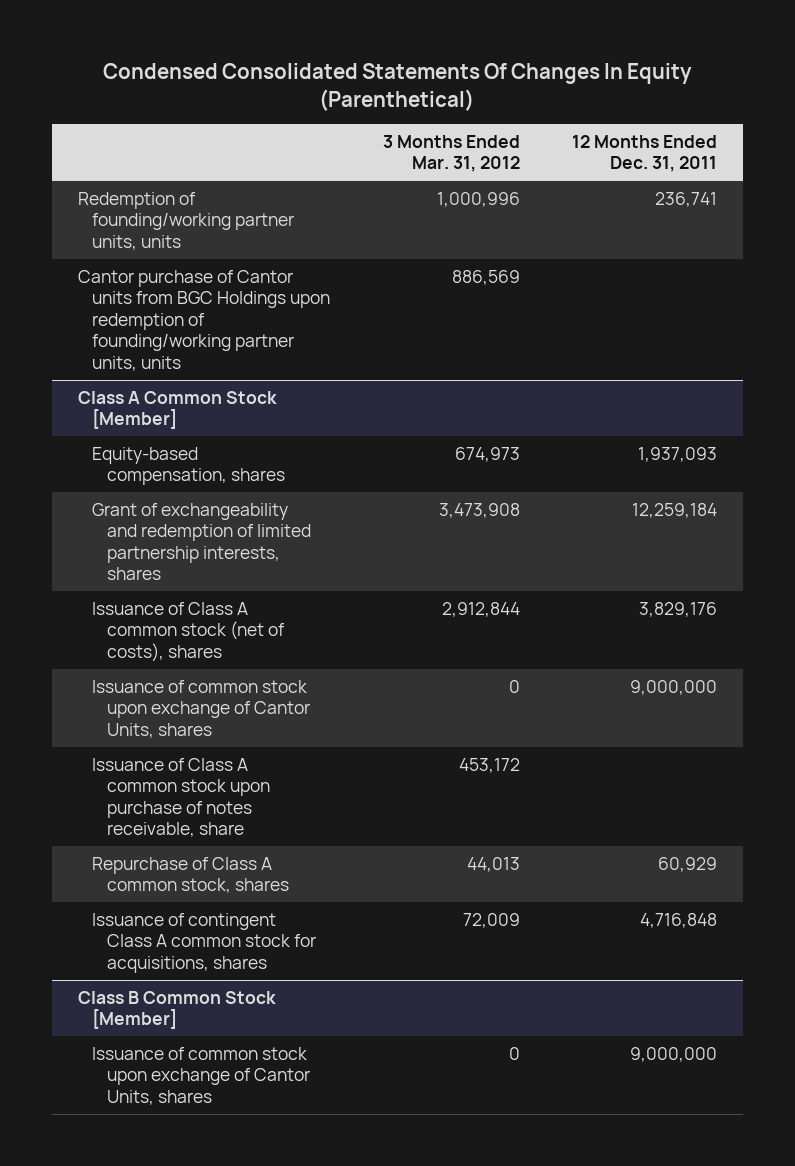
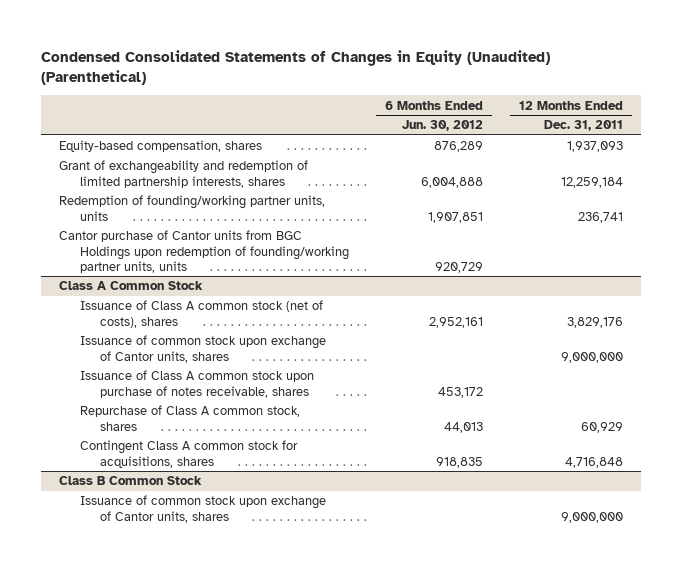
- Condensed Consolidated Statements Of Changes In Equity (Parenthetical)
+ Condensed Consolidated Statements of Changes in Equity (Unaudited) (Parenthetical)
- | 3 Months Ended Mar. 31, 2012 | 12 Months Ended Dec. 31, 2011
+ | 6 Months Ended Jun. 30, 2012 | 12 Months Ended Dec. 31, 2011
- Class A Common Stock [Member]
moved down: Redemption of founding/working partner units, units | 1,907,851 | 236,741
moved down: Cantor purchase of Cantor units from BGC Holdings upon redemption of founding/working partner units, units | 920,729 |
+ Class A Common Stock
- Issuance of common stock upon exchange of Cantor Units, shares | 0 | 9,000,000
- Issuance of Class A common stock upon purchase of notes receivable, share | 453,172 |
+ Issuance of common stock upon exchange of Cantor units, shares | | 9,000,000
+ Issuance of Class A common stock upon purchase of notes receivable, shares | 453,172 |
- Issuance of contingent Class A common stock for acquisitions, shares | 72,009 | 4,716,848
- Class B Common Stock [Member]
- Issuance of common stock upon exchange of Cantor Units, shares | 0 | 9,000,000
+ Contingent Class A common stock for acquisitions, shares | 918,835 | 4,716,848
+ Class B Common Stock
+ Issuance of common stock upon exchange of Cantor units, shares | | 9,000,000

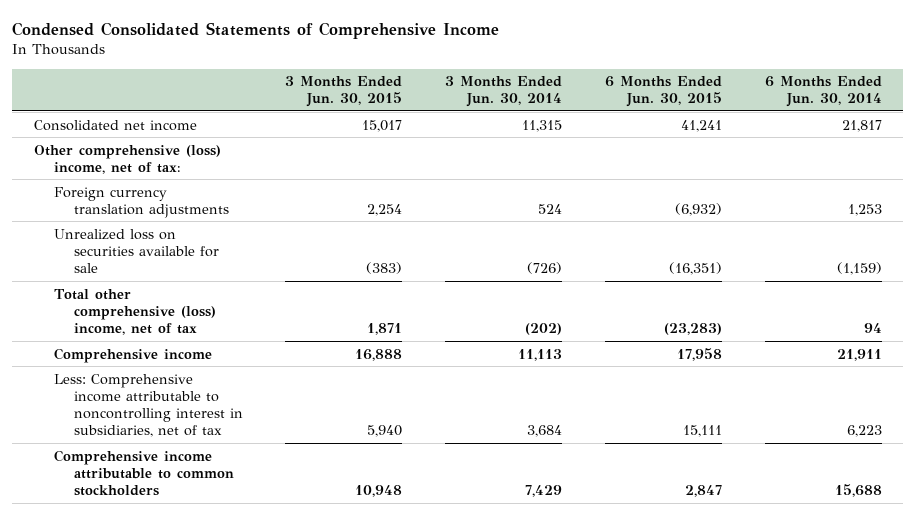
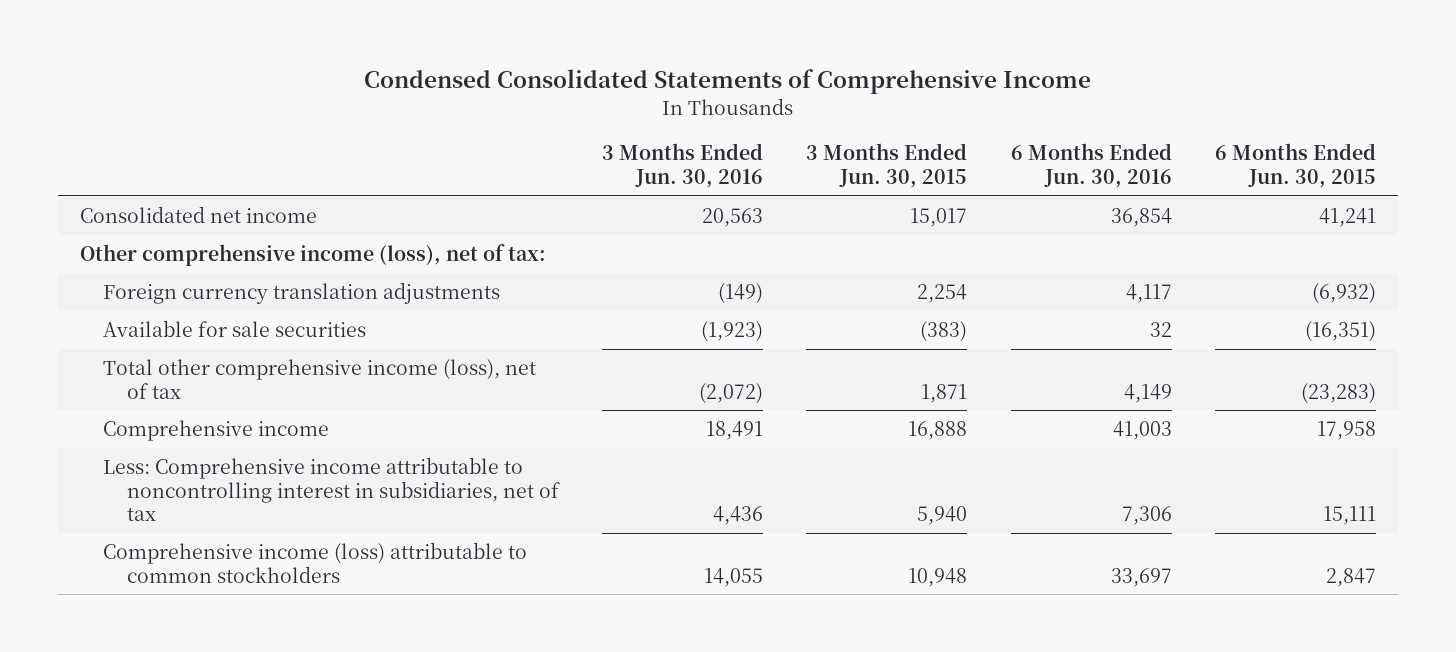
- | 3 Months Ended Jun. 30, 2015 | 3 Months Ended Jun. 30, 2014 | 6 Months Ended Jun. 30, 2015 | 6 Months Ended Jun. 30, 2014
+ | 3 Months Ended Jun. 30, 2016 | 3 Months Ended Jun. 30, 2015 | 6 Months Ended Jun. 30, 2016 | 6 Months Ended Jun. 30, 2015
- Other comprehensive (loss) income, net of tax:
+ Other comprehensive income (loss), net of tax:
- Unrealized loss on securities available for sale | (383) | (726) | (16,351) | (1,159)
- Total other comprehensive (loss) income, net of tax | 1,871 | (202) | (23,283) | 94
+ Available for sale securities | (1,923) | (383) | 32 | (16,351)
+ Total other comprehensive income (loss), net of tax | (2,072) | 1,871 | 4,149 | (23,283)
- Comprehensive income attributable to common stockholders | 10,948 | 7,429 | 2,847 | 15,688
+ Comprehensive income (loss) attributable to common stockholders | 14,055 | 10,948 | 33,697 | 2,847

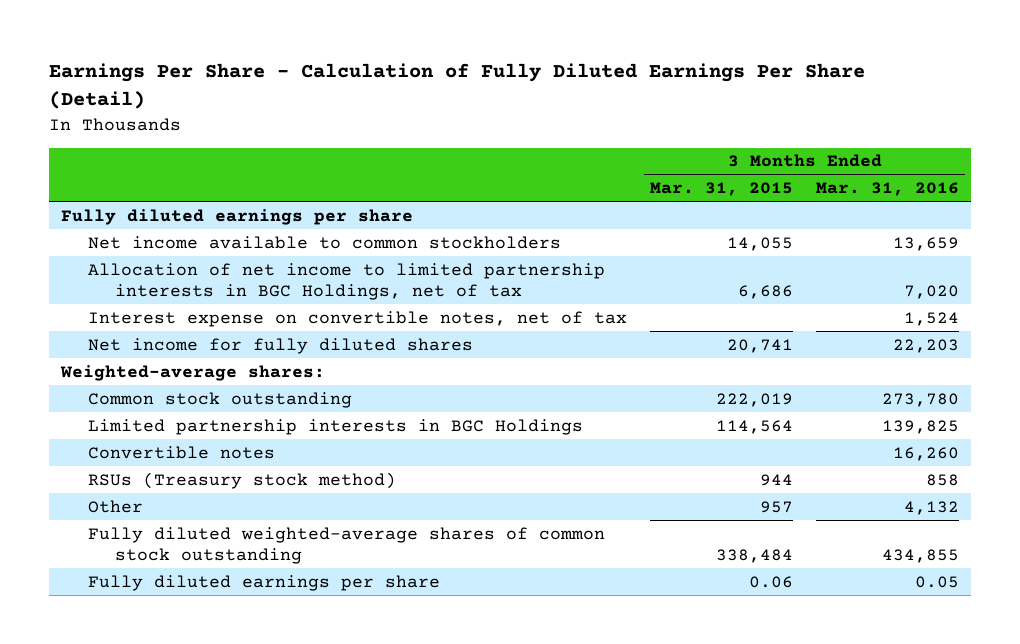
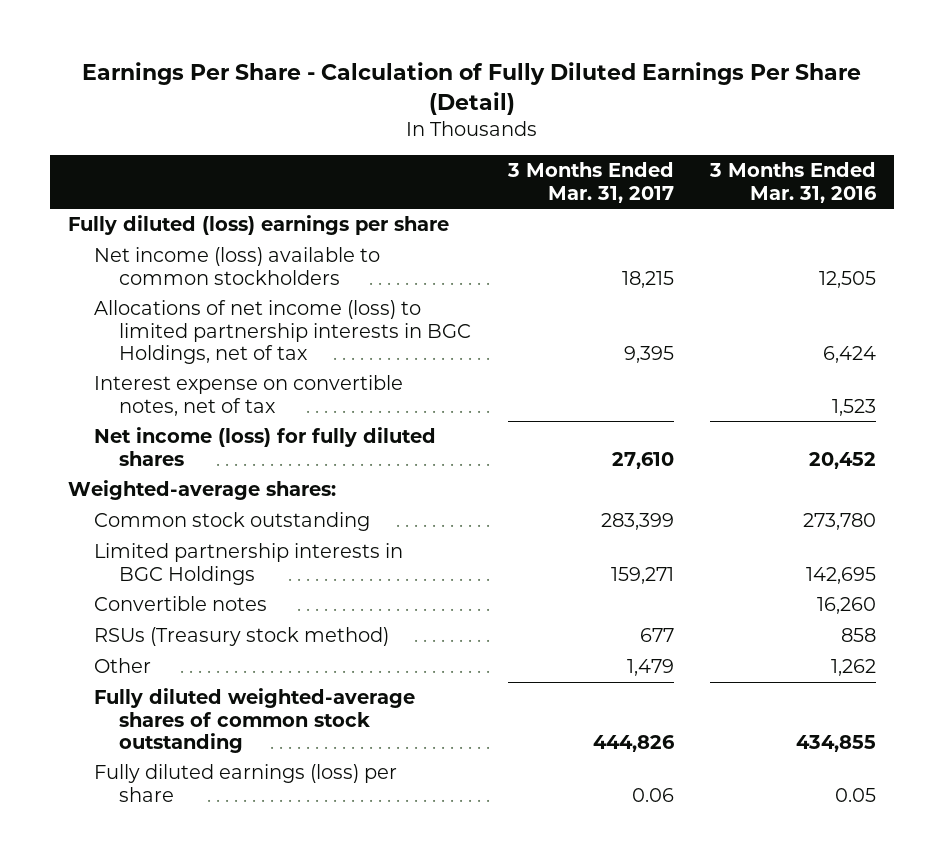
- | 3 Months Ended Mar. 31, 2015 | 3 Months Ended Mar. 31, 2016
+ | 3 Months Ended Mar. 31, 2017 | 3 Months Ended Mar. 31, 2016
- Fully diluted earnings per share
- Net income available to common stockholders | 14,055 | 13,659
- Allocation of net income to limited partnership interests in BGC Holdings, net of tax | 6,686 | 7,020
- Interest expense on convertible notes, net of tax | | 1,524
- Net income for fully diluted shares | 20,741 | 22,203
+ Fully diluted (loss) earnings per share
+ Net income (loss) available to common stockholders | 18,215 | 12,505
+ Allocations of net income (loss) to limited partnership interests in BGC Holdings, net of tax | 9,395 | 6,424
+ Interest expense on convertible notes, net of tax | | 1,523
+ Net income (loss) for fully diluted shares | 27,610 | 20,452
- Limited partnership interests in BGC Holdings | 114,564 | 139,825
+ Limited partnership interests in BGC Holdings | 159,271 | 142,695
- Other | 957 | 4,132
+ Other | 1,479 | 1,262
- Fully diluted earnings per share | 0.06 | 0.05
+ Fully diluted earnings (loss) per share | 0.06 | 0.05

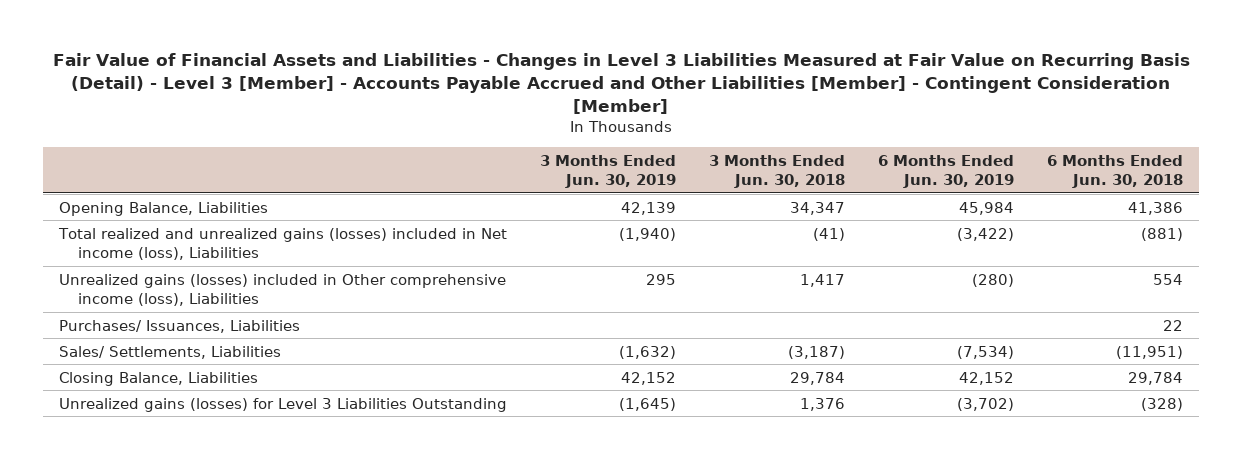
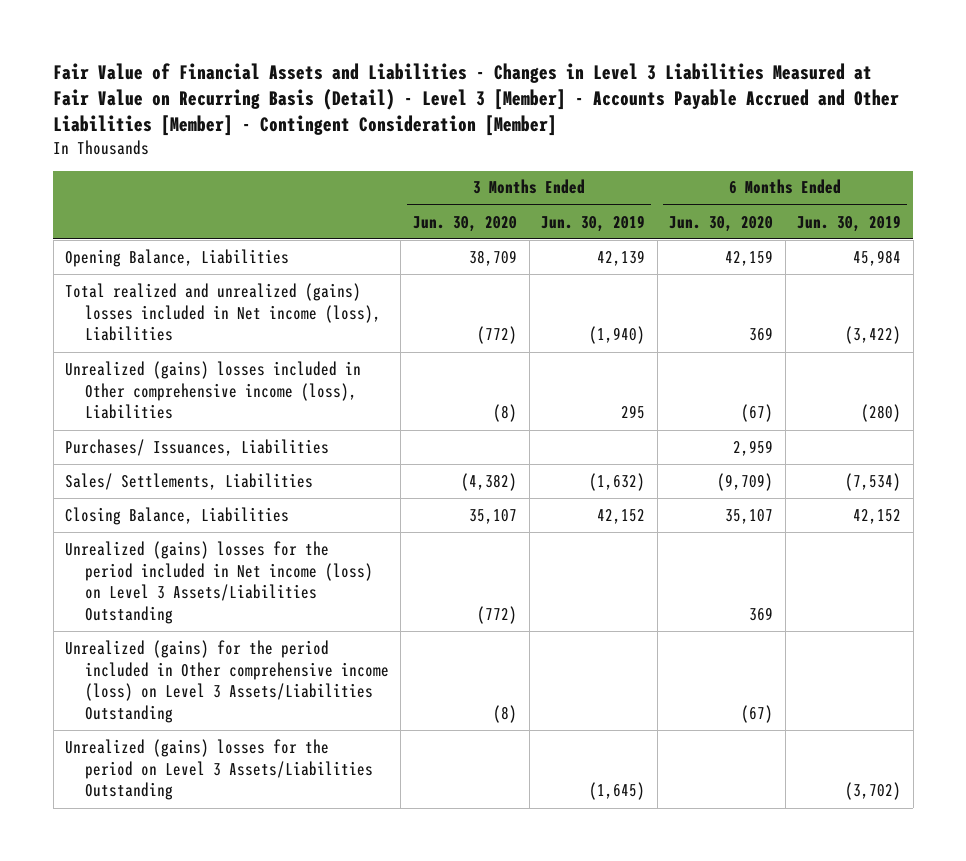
- | 3 Months Ended Jun. 30, 2019 | 3 Months Ended Jun. 30, 2018 | 6 Months Ended Jun. 30, 2019 | 6 Months Ended Jun. 30, 2018
+ | 3 Months Ended Jun. 30, 2020 | 3 Months Ended Jun. 30, 2019 | 6 Months Ended Jun. 30, 2020 | 6 Months Ended Jun. 30, 2019
- Total realized and unrealized gains (losses) included in Net income (loss), Liabilities | (1,940) | (41) | (3,422) | (881)
- Unrealized gains (losses) included in Other comprehensive income (loss), Liabilities | 295 | 1,417 | (280) | 554
+ Total realized and unrealized (gains) losses included in Net income (loss), Liabilities | (772) | (1,940) | 369 | (3,422)
+ Unrealized (gains) losses included in Other comprehensive income (loss), Liabilities | (8) | 295 | (67) | (280)
- Unrealized gains (losses) for Level 3 Liabilities Outstanding | (1,645) | 1,376 | (3,702) | (328)
+ Unrealized (gains) losses for the period included in Net income (loss) on Level 3 Assets/Liabilities Outstanding | (772) | | 369 |
+ Unrealized (gains) for the period included in Other comprehensive income (loss) on Level 3 Assets/Liabilities Outstanding | (8) | | (67) |
+ Unrealized (gains) losses for the period on Level 3 Assets/Liabilities Outstanding | | (1,645) | | (3,702)

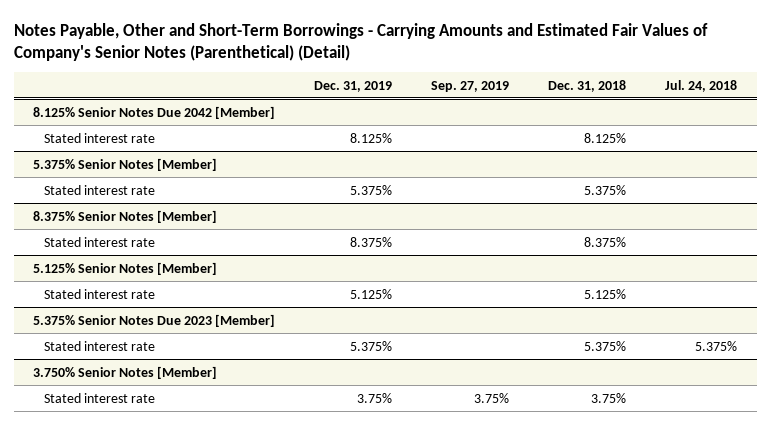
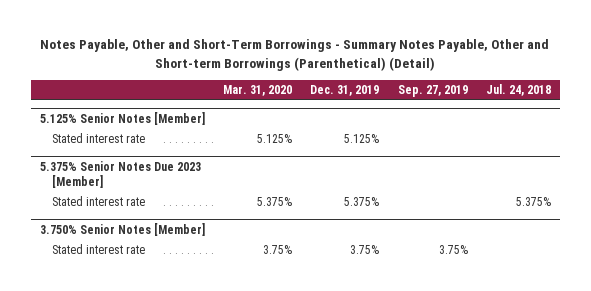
- Notes Payable, Other and Short-Term Borrowings - Carrying Amounts and Estimated Fair Values of Company's Senior Notes (Parenthetical) (Detail)
+ Notes Payable, Other and Short-Term Borrowings - Summary Notes Payable, Other and Short-term Borrowings (Parenthetical) (Detail)
- | Dec. 31, 2019 | Sep. 27, 2019 | Dec. 31, 2018 | Jul. 24, 2018
+ | Mar. 31, 2020 | Dec. 31, 2019 | Sep. 27, 2019 | Jul. 24, 2018
- 8.125% Senior Notes Due 2042 [Member]
- Stated interest rate | 8.125% | | 8.125% |
- 5.375% Senior Notes [Member]
- Stated interest rate | 5.375% | | 5.375% |
- 8.375% Senior Notes [Member]
- Stated interest rate | 8.375% | | 8.375% |

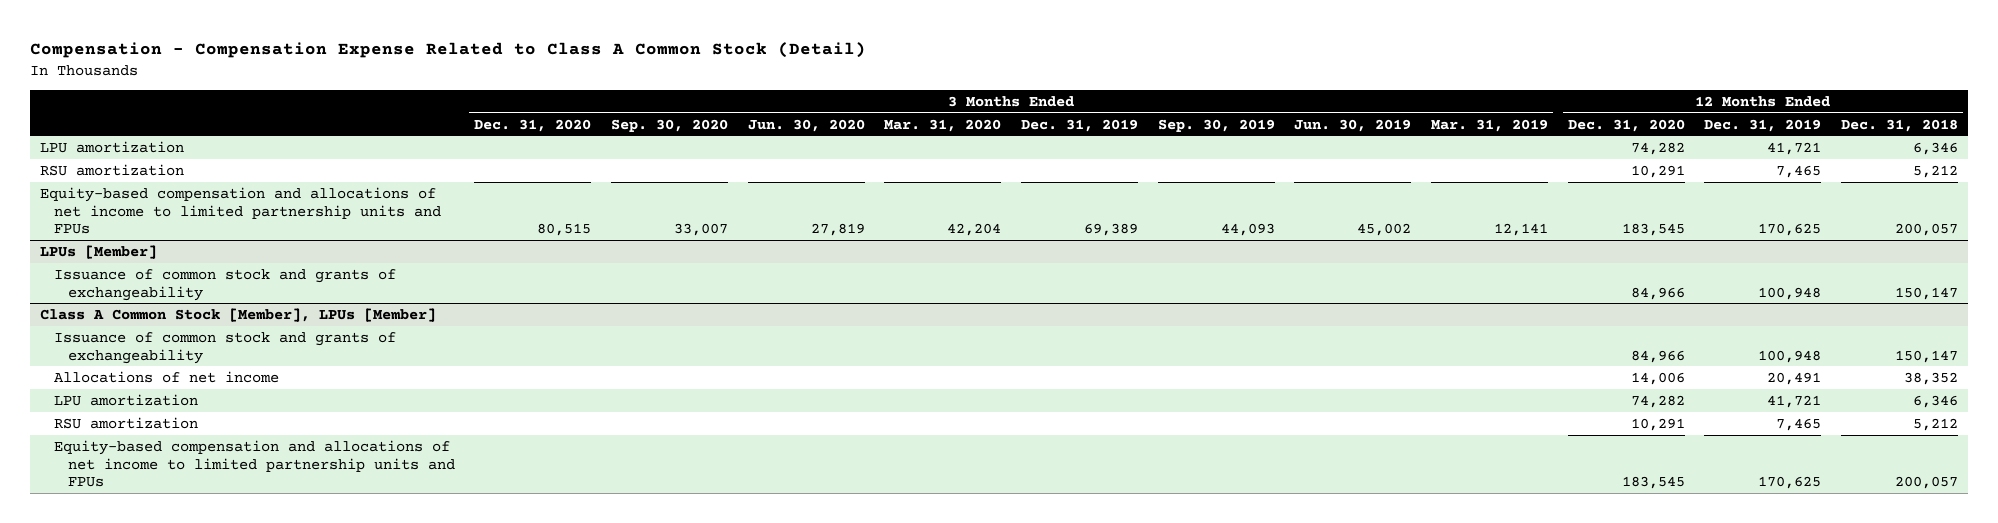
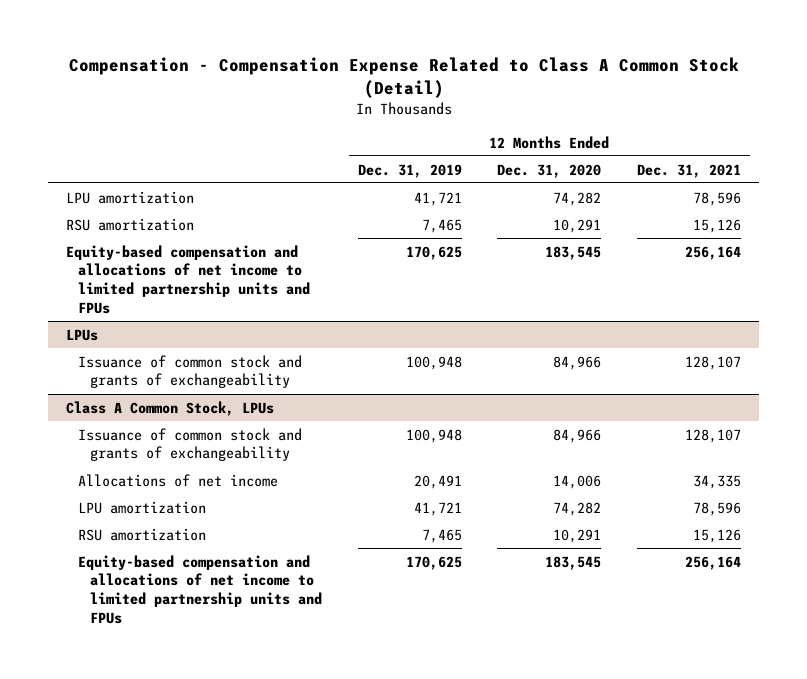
- | 3 Months Ended Dec. 31, 2020 | 3 Months Ended Sep. 30, 2020 | 3 Months Ended Jun. 30, 2020 | 3 Months Ended Mar. 31, 2020 | 3 Months Ended Dec. 31, 2019 | 3 Months Ended Sep. 30, 2019 | 3 Months Ended Jun. 30, 2019 | 3 Months Ended Mar. 31, 2019 | 12 Months Ended Dec. 31, 2020 | 12 Months Ended Dec. 31, 2019 | 12 Months Ended Dec. 31, 2018
+ | 12 Months Ended Dec. 31, 2019 | 12 Months Ended Dec. 31, 2020 | 12 Months Ended Dec. 31, 2021
- LPUs [Member]
+ LPUs
- Class A Common Stock [Member], LPUs [Member]
+ Class A Common Stock, LPUs

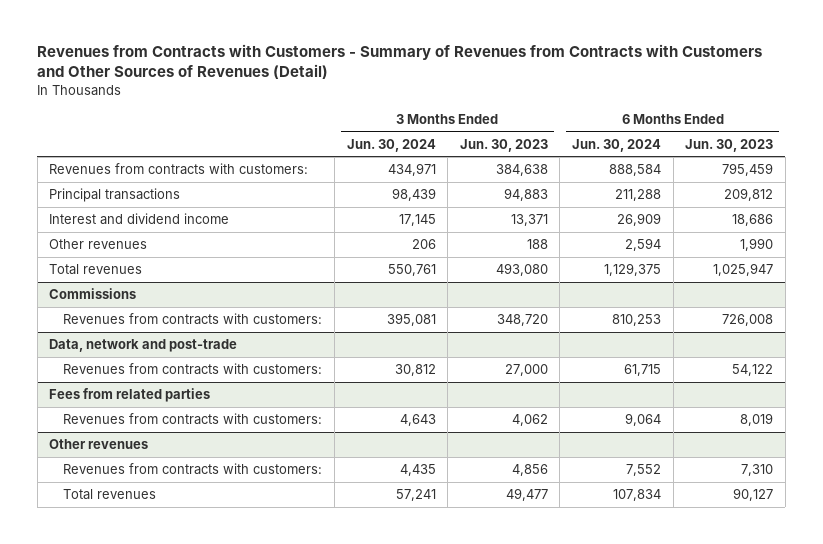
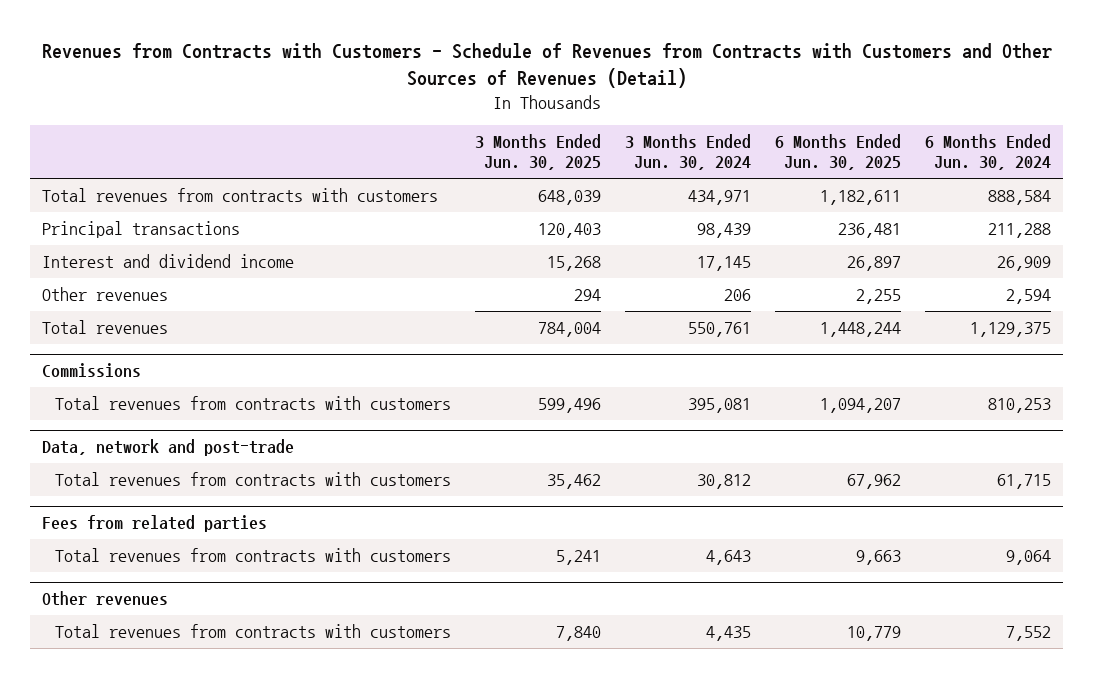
- Revenues from Contracts with Customers - Summary of Revenues from Contracts with Customers and Other Sources of Revenues (Detail)
+ Revenues from Contracts with Customers - Schedule of Revenues from Contracts with Customers and Other Sources of Revenues (Detail)
- | 3 Months Ended Jun. 30, 2024 | 3 Months Ended Jun. 30, 2023 | 6 Months Ended Jun. 30, 2024 | 6 Months Ended Jun. 30, 2023
+ | 3 Months Ended Jun. 30, 2025 | 3 Months Ended Jun. 30, 2024 | 6 Months Ended Jun. 30, 2025 | 6 Months Ended Jun. 30, 2024
- Revenues from contracts with customers: | 434,971 | 384,638 | 888,584 | 795,459
+ Total revenues from contracts with customers | 648,039 | 434,971 | 1,182,611 | 888,584
@ Commissions
- Revenues from contracts with customers: | 395,081 | 348,720 | 810,253 | 726,008
+ Total revenues from contracts with customers | 599,496 | 395,081 | 1,094,207 | 810,253
@ Data, network and post-trade
- Revenues from contracts with customers: | 30,812 | 27,000 | 61,715 | 54,122
+ Total revenues from contracts with customers | 35,462 | 30,812 | 67,962 | 61,715
@ Fees from related parties
- Revenues from contracts with customers: | 4,643 | 4,062 | 9,064 | 8,019
+ Total revenues from contracts with customers | 5,241 | 4,643 | 9,663 | 9,064
@ Other revenues
- Revenues from contracts with customers: | 4,435 | 4,856 | 7,552 | 7,310
- Total revenues | 57,241 | 49,477 | 107,834 | 90,127
+ Total revenues from contracts with customers | 7,840 | 4,435 | 10,779 | 7,552

